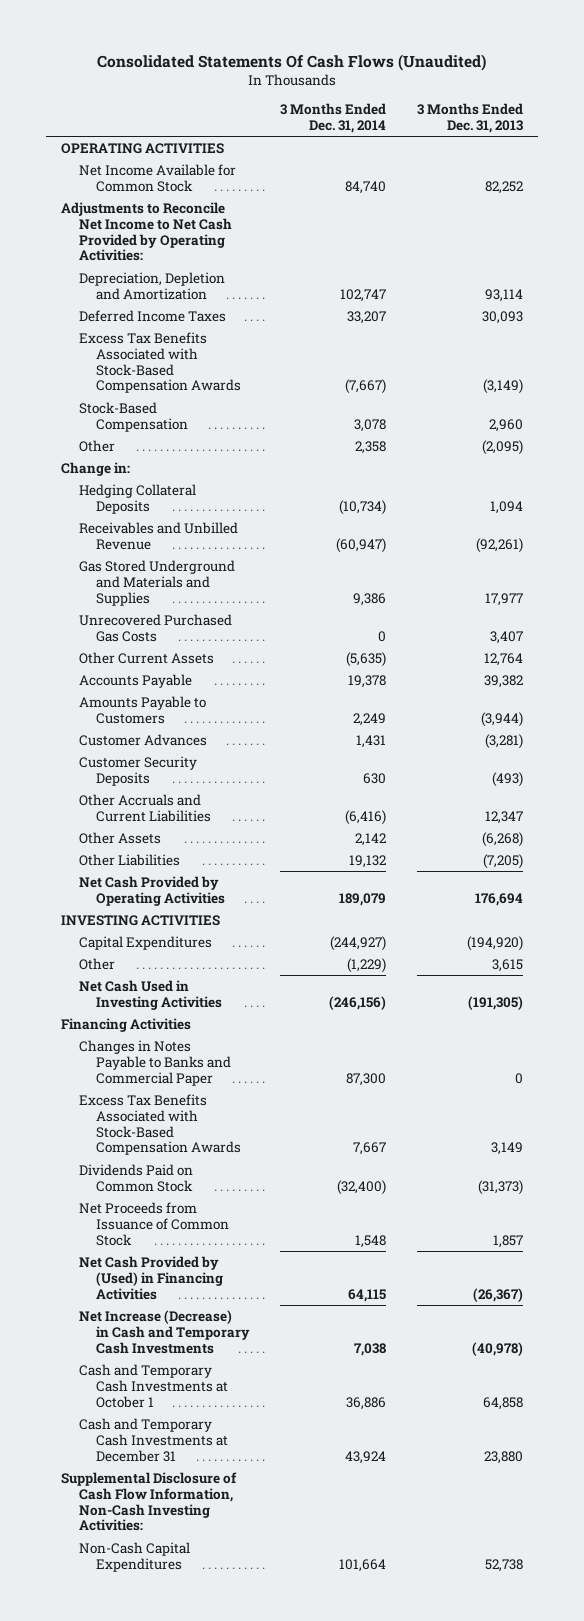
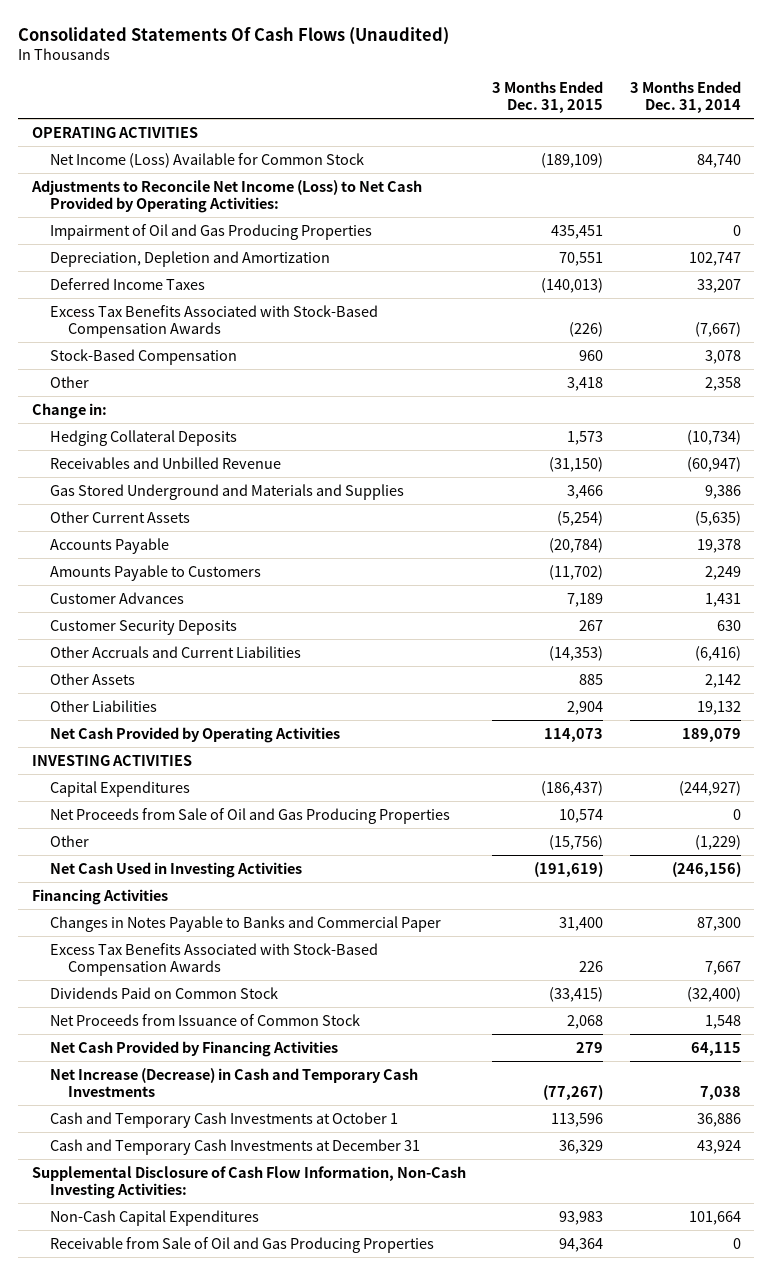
- | 3 Months Ended Dec. 31, 2014 | 3 Months Ended Dec. 31, 2013
+ | 3 Months Ended Dec. 31, 2015 | 3 Months Ended Dec. 31, 2014
- Net Income Available for Common Stock | 84,740 | 82,252
- Adjustments to Reconcile Net Income to Net Cash Provided by Operating Activities:
+ Net Income (Loss) Available for Common Stock | (189,109) | 84,740
+ Adjustments to Reconcile Net Income (Loss) to Net Cash Provided by Operating Activities:
+ Impairment of Oil and Gas Producing Properties | 435,451 | 0
- Unrecovered Purchased Gas Costs | 0 | 3,407
+ Net Proceeds from Sale of Oil and Gas Producing Properties | 10,574 | 0
- Net Cash Provided by (Used) in Financing Activities | 64,115 | (26,367)
+ Net Cash Provided by Financing Activities | 279 | 64,115
+ Receivable from Sale of Oil and Gas Producing Properties | 94,364 | 0

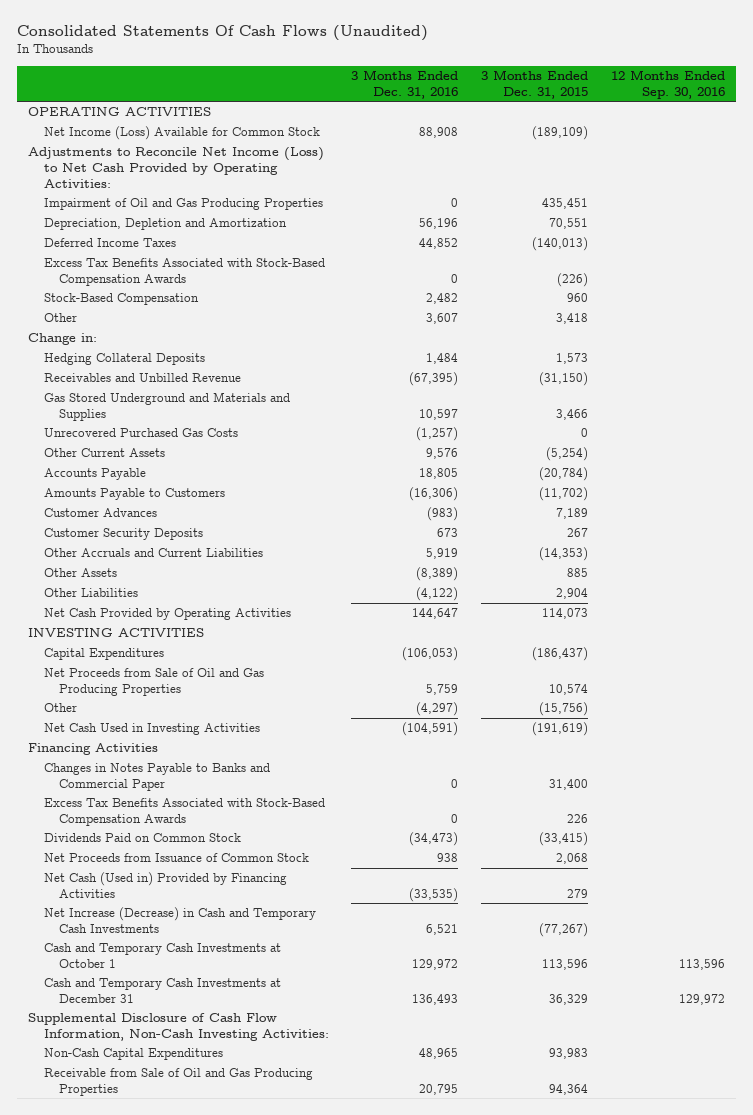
- | 3 Months Ended Dec. 31, 2015 | 3 Months Ended Dec. 31, 2014
+ | 3 Months Ended Dec. 31, 2016 | 3 Months Ended Dec. 31, 2015 | 12 Months Ended Sep. 30, 2016
+ Unrecovered Purchased Gas Costs | (1,257) | 0 |
- Net Cash Provided by Financing Activities | 279 | 64,115
+ Net Cash (Used in) Provided by Financing Activities | (33,535) | 279 |

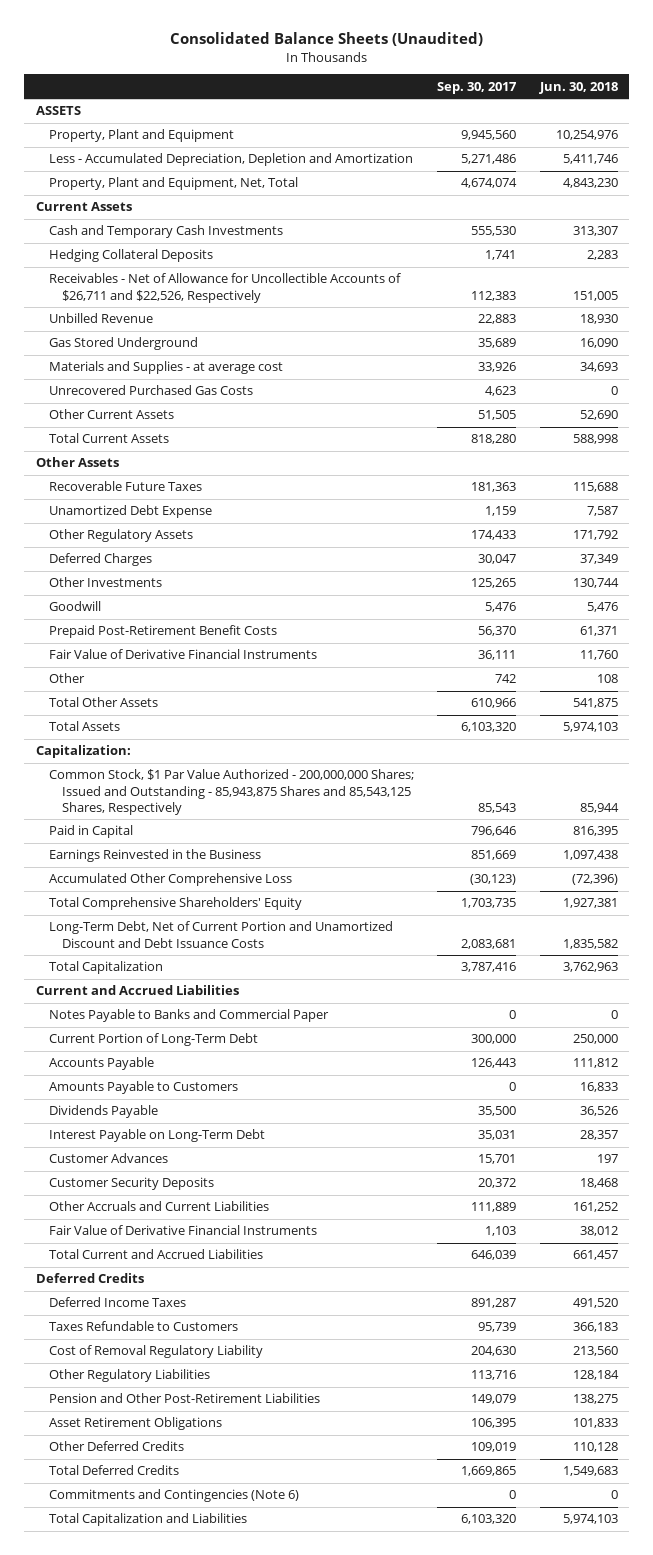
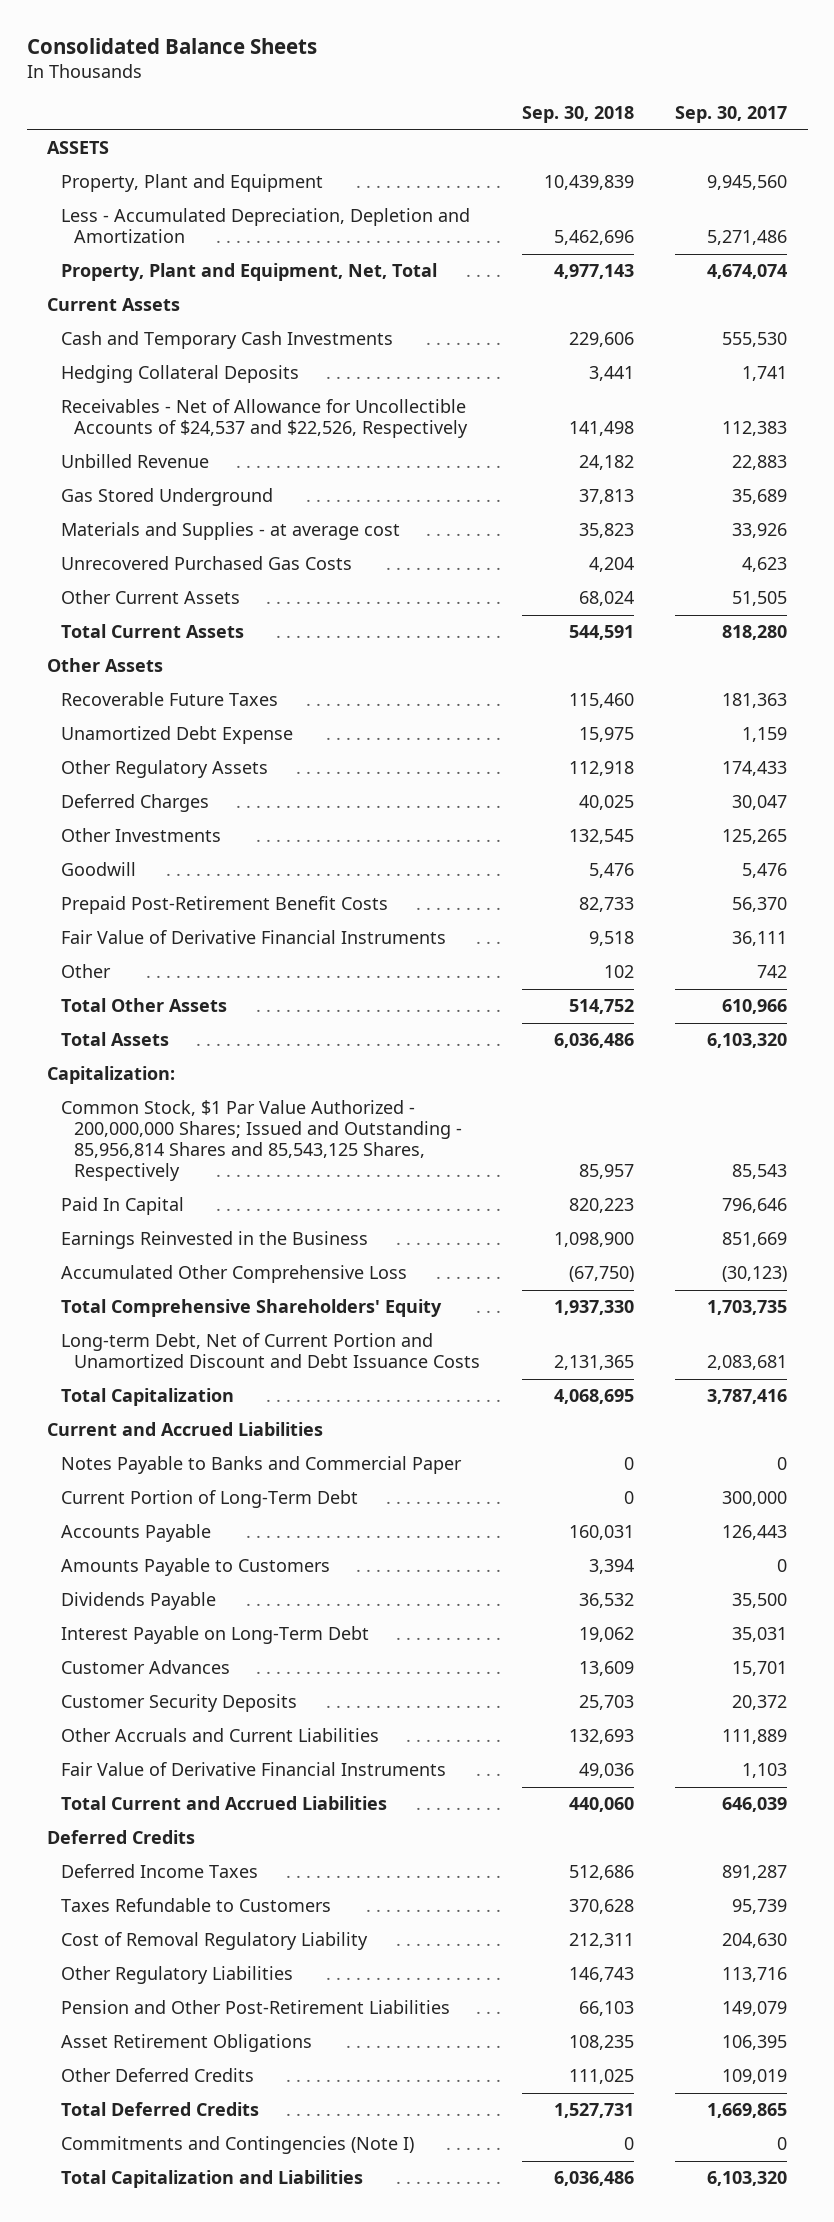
- Consolidated Balance Sheets (Unaudited)
+ Consolidated Balance Sheets
- | Sep. 30, 2017 | Jun. 30, 2018
+ | Sep. 30, 2018 | Sep. 30, 2017
- Receivables - Net of Allowance for Uncollectible Accounts of $26,711 and $22,526, Respectively | 112,383 | 151,005
+ Receivables - Net of Allowance for Uncollectible Accounts of $24,537 and $22,526, Respectively | 141,498 | 112,383
- Common Stock, $1 Par Value Authorized - 200,000,000 Shares; Issued and Outstanding - 85,943,875 Shares and 85,543,125 Shares, Respectively | 85,543 | 85,944
- Paid in Capital | 796,646 | 816,395
+ Common Stock, $1 Par Value Authorized - 200,000,000 Shares; Issued and Outstanding - 85,956,814 Shares and 85,543,125 Shares, Respectively | 85,957 | 85,543
+ Paid In Capital | 820,223 | 796,646
- Long-Term Debt, Net of Current Portion and Unamortized Discount and Debt Issuance Costs | 2,083,681 | 1,835,582
+ Long-term Debt, Net of Current Portion and Unamortized Discount and Debt Issuance Costs | 2,131,365 | 2,083,681
- Commitments and Contingencies (Note 6) | 0 | 0
+ Commitments and Contingencies (Note I) | 0 | 0

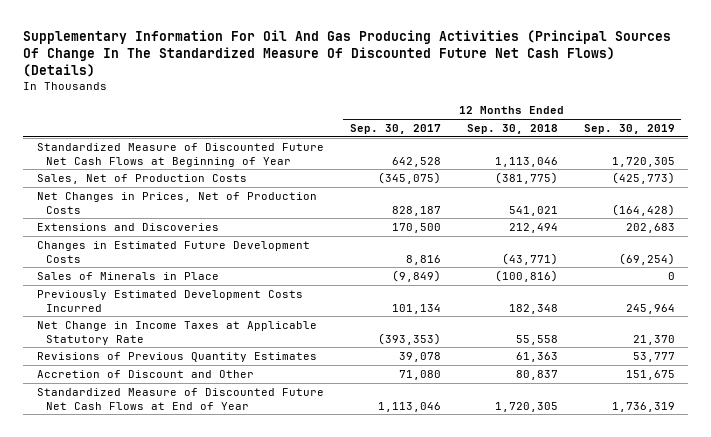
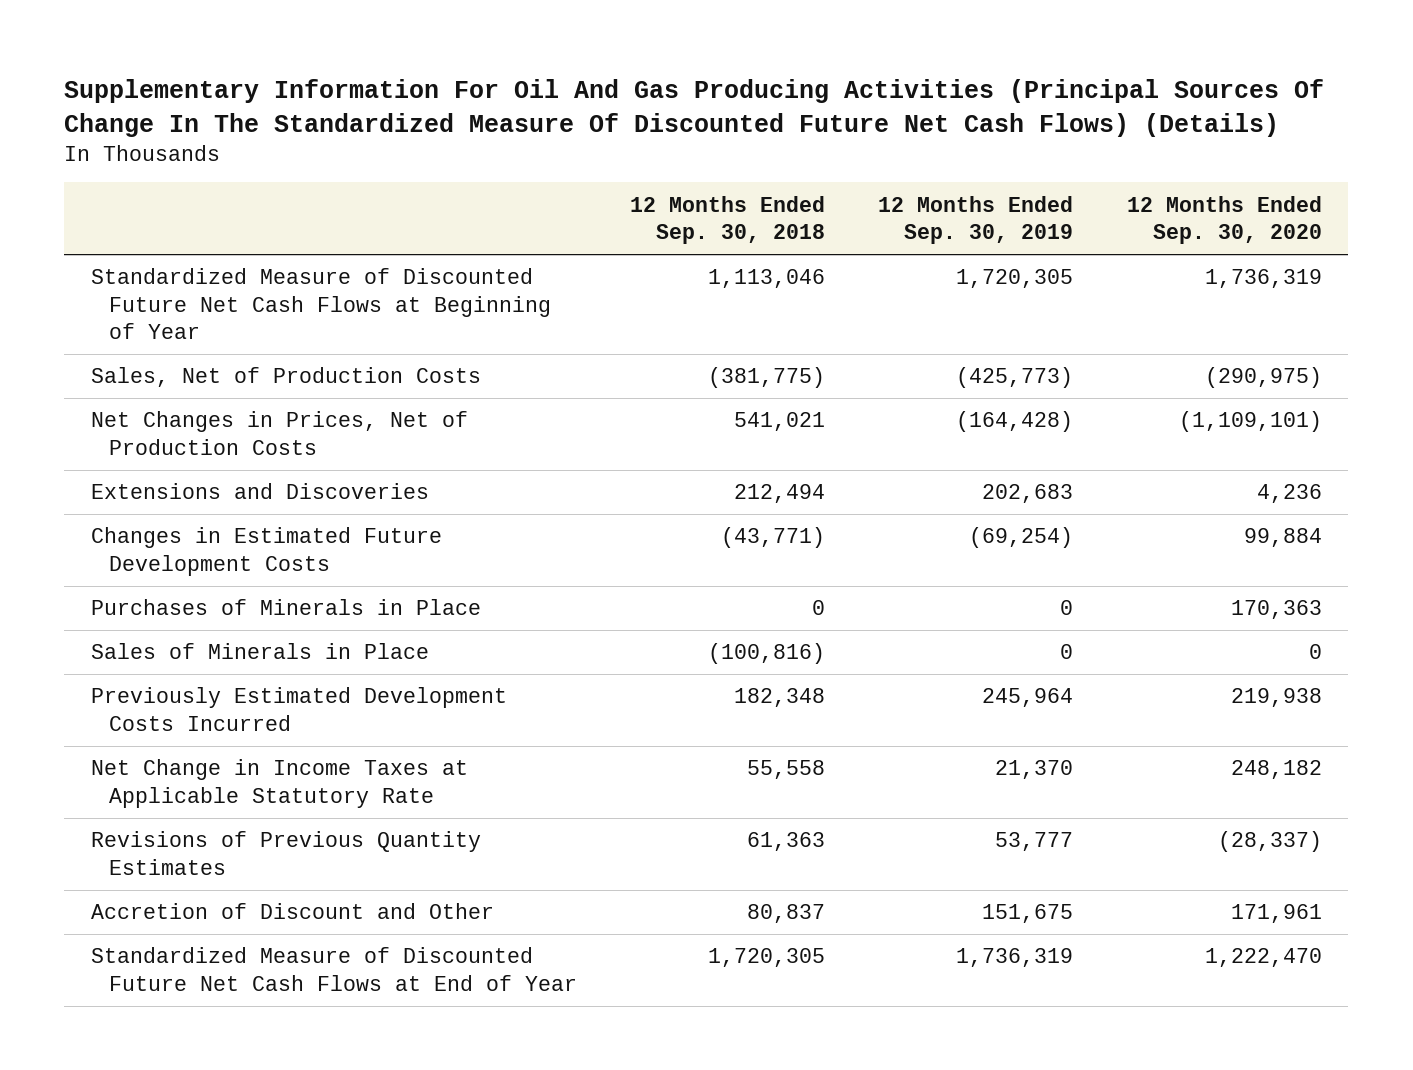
- | 12 Months Ended Sep. 30, 2017 | 12 Months Ended Sep. 30, 2018 | 12 Months Ended Sep. 30, 2019
+ | 12 Months Ended Sep. 30, 2018 | 12 Months Ended Sep. 30, 2019 | 12 Months Ended Sep. 30, 2020
+ Purchases of Minerals in Place | 0 | 0 | 170,363

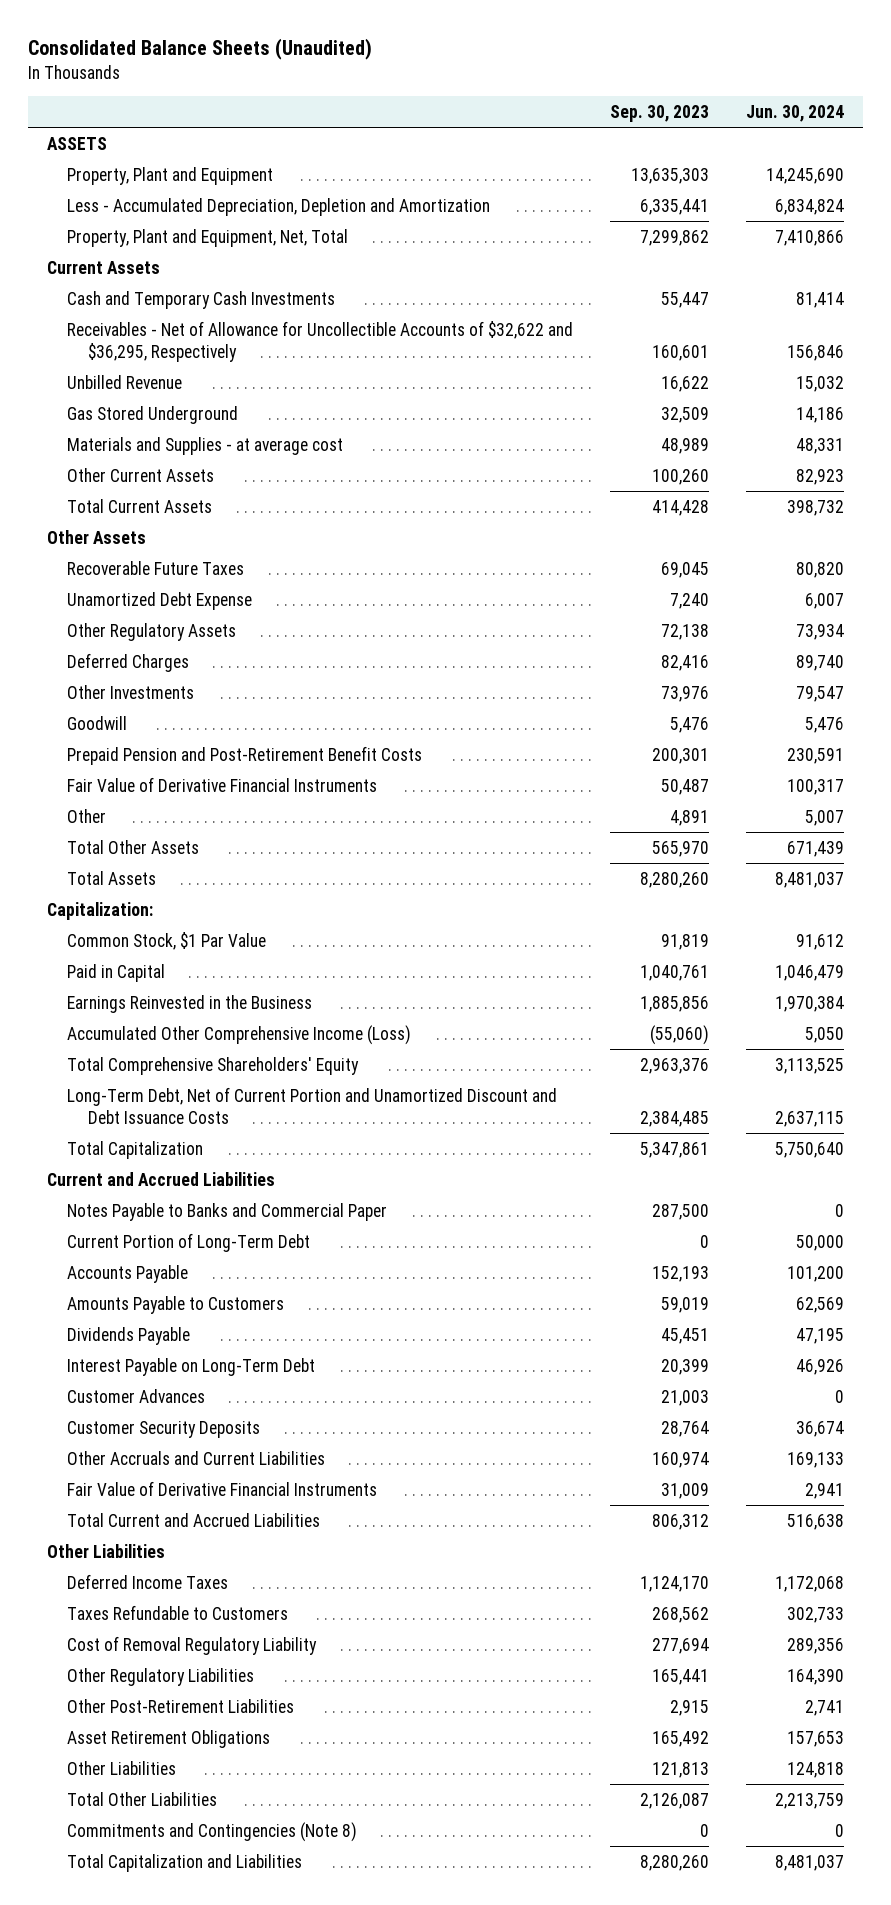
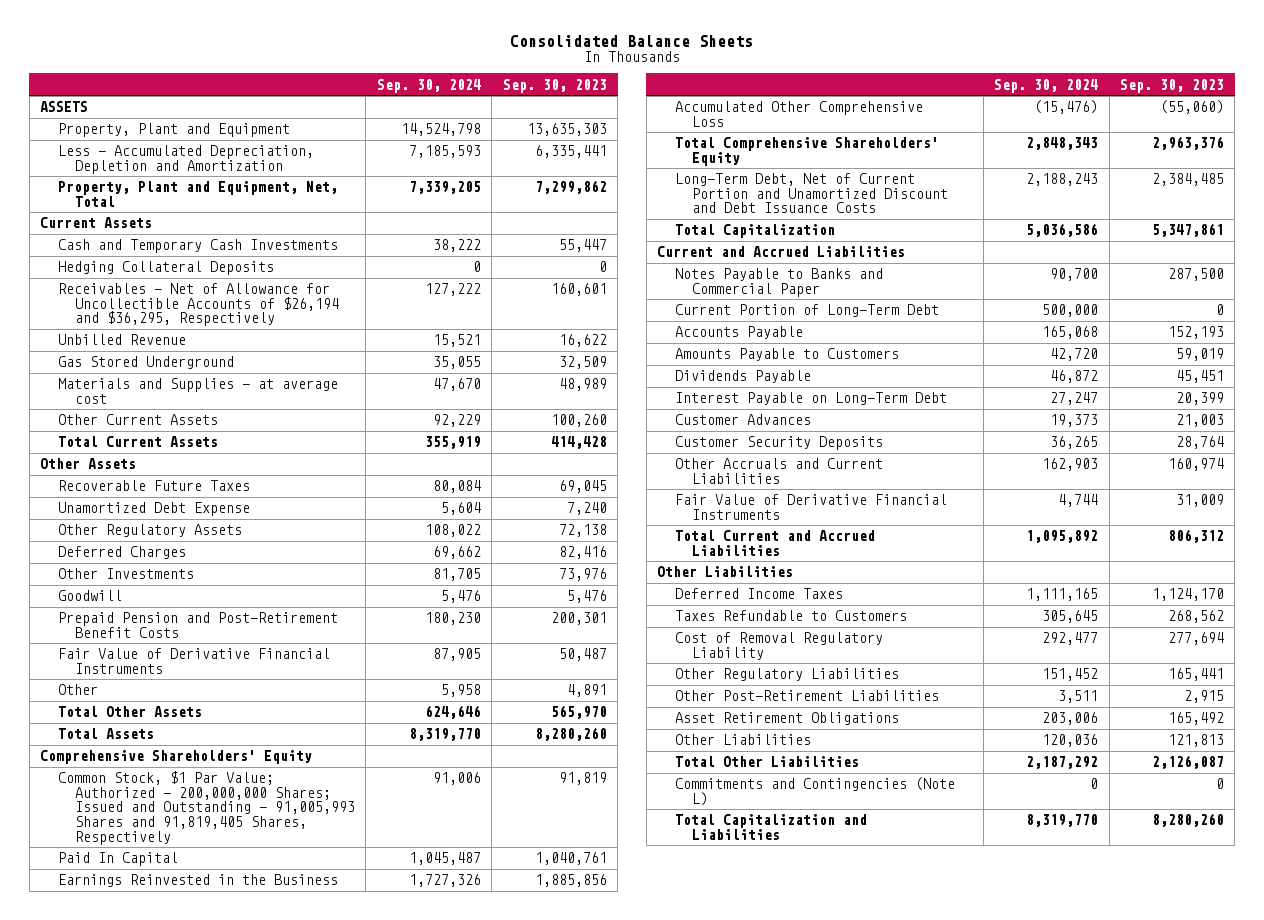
- Consolidated Balance Sheets (Unaudited)
+ Consolidated Balance Sheets
- | Sep. 30, 2023 | Jun. 30, 2024
+ | Sep. 30, 2024 | Sep. 30, 2023
- Receivables - Net of Allowance for Uncollectible Accounts of $32,622 and $36,295, Respectively | 160,601 | 156,846
+ Hedging Collateral Deposits | 0 | 0
+ Receivables - Net of Allowance for Uncollectible Accounts of $26,194 and $36,295, Respectively | 127,222 | 160,601
- Capitalization:
- Common Stock, $1 Par Value | 91,819 | 91,612
- Paid in Capital | 1,040,761 | 1,046,479
+ Comprehensive Shareholders' Equity
+ Common Stock, $1 Par Value; Authorized - 200,000,000 Shares; Issued and Outstanding - 91,005,993 Shares and 91,819,405 Shares, Respectively | 91,006 | 91,819
+ Paid In Capital | 1,045,487 | 1,040,761
- Accumulated Other Comprehensive Income (Loss) | (55,060) | 5,050
+ Accumulated Other Comprehensive Loss | (15,476) | (55,060)
- Commitments and Contingencies (Note 8) | 0 | 0
+ Commitments and Contingencies (Note L) | 0 | 0

